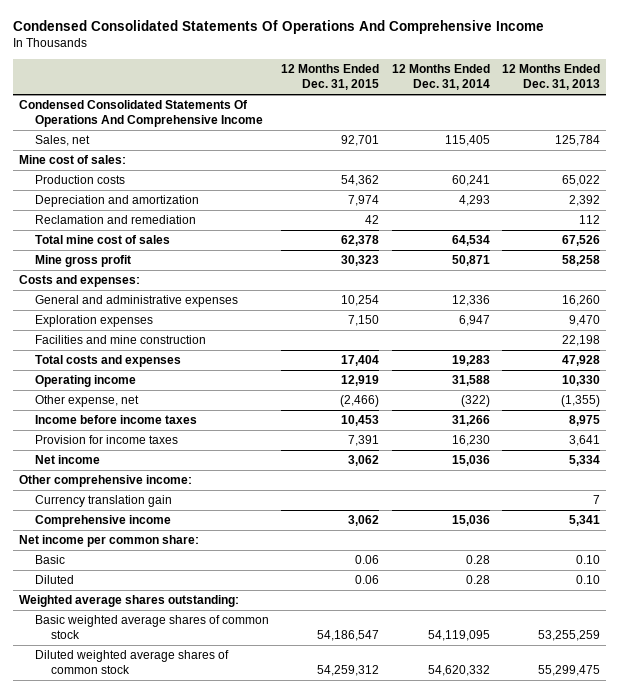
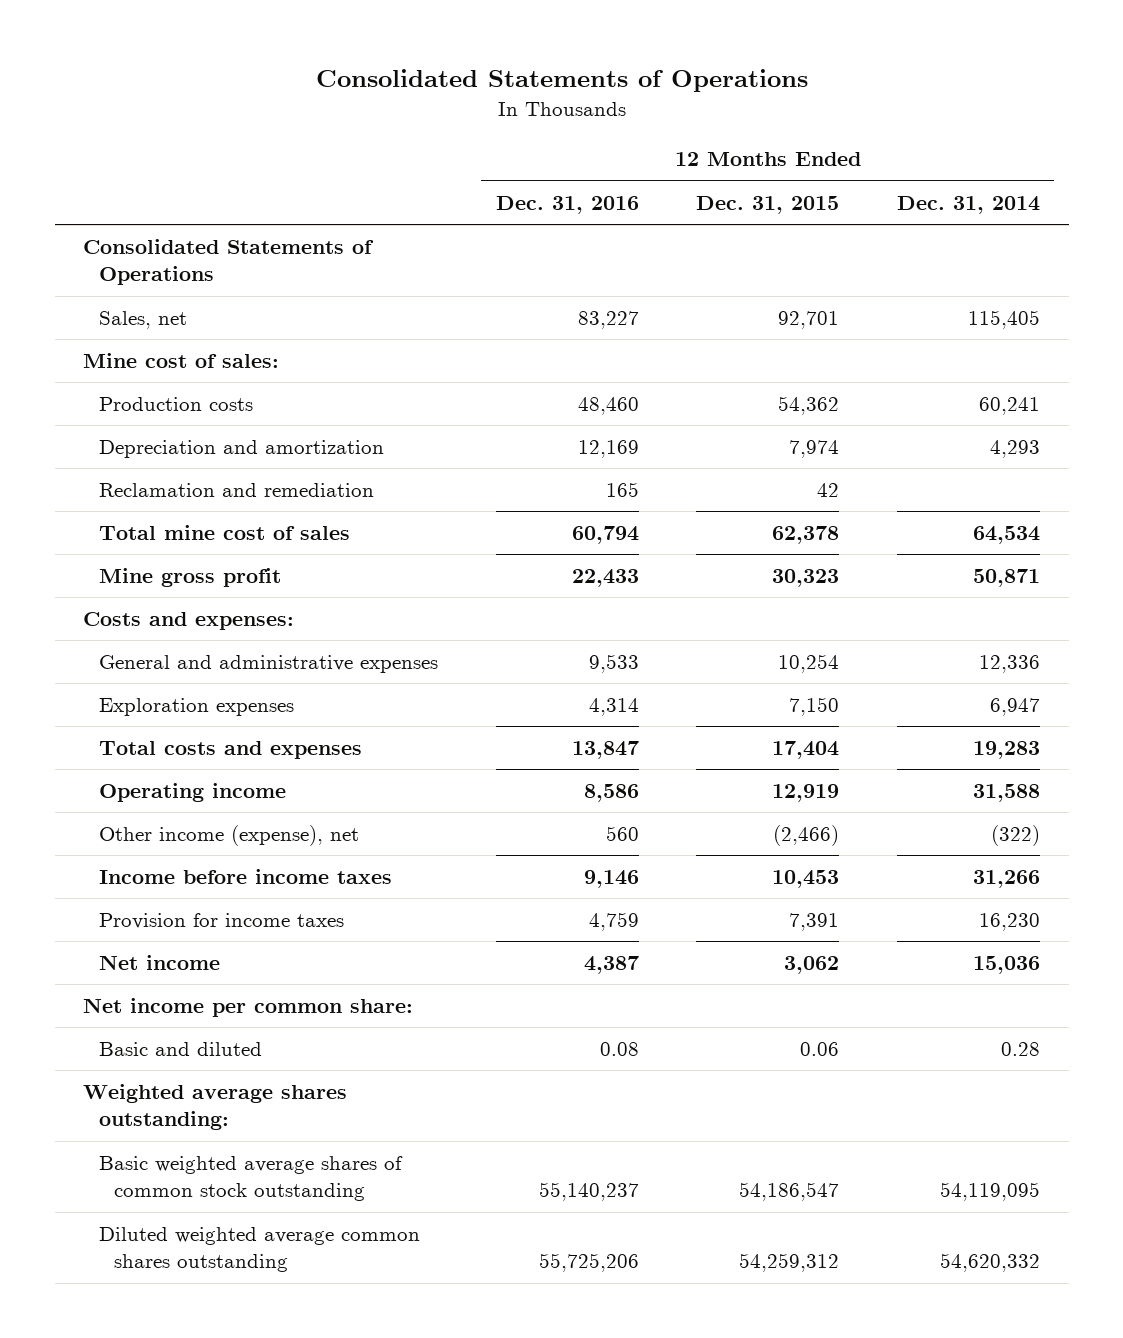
- Condensed Consolidated Statements Of Operations And Comprehensive Income
+ Consolidated Statements of Operations
- | 12 Months Ended Dec. 31, 2015 | 12 Months Ended Dec. 31, 2014 | 12 Months Ended Dec. 31, 2013
+ | 12 Months Ended Dec. 31, 2016 | 12 Months Ended Dec. 31, 2015 | 12 Months Ended Dec. 31, 2014
- Condensed Consolidated Statements Of Operations And Comprehensive Income
+ Consolidated Statements of Operations
- Facilities and mine construction | | | 22,198
- Other expense, net | (2,466) | (322) | (1,355)
+ Other income (expense), net | 560 | (2,466) | (322)
- Other comprehensive income:
- Currency translation gain | | | 7
- Comprehensive income | 3,062 | 15,036 | 5,341
- Basic | 0.06 | 0.28 | 0.10
- Diluted | 0.06 | 0.28 | 0.10
+ Basic and diluted | 0.08 | 0.06 | 0.28
- Basic weighted average shares of common stock | 54,186,547 | 54,119,095 | 53,255,259
- Diluted weighted average shares of common stock | 54,259,312 | 54,620,332 | 55,299,475
+ Basic weighted average shares of common stock outstanding | 55,140,237 | 54,186,547 | 54,119,095
+ Diluted weighted average common shares outstanding | 55,725,206 | 54,259,312 | 54,620,332

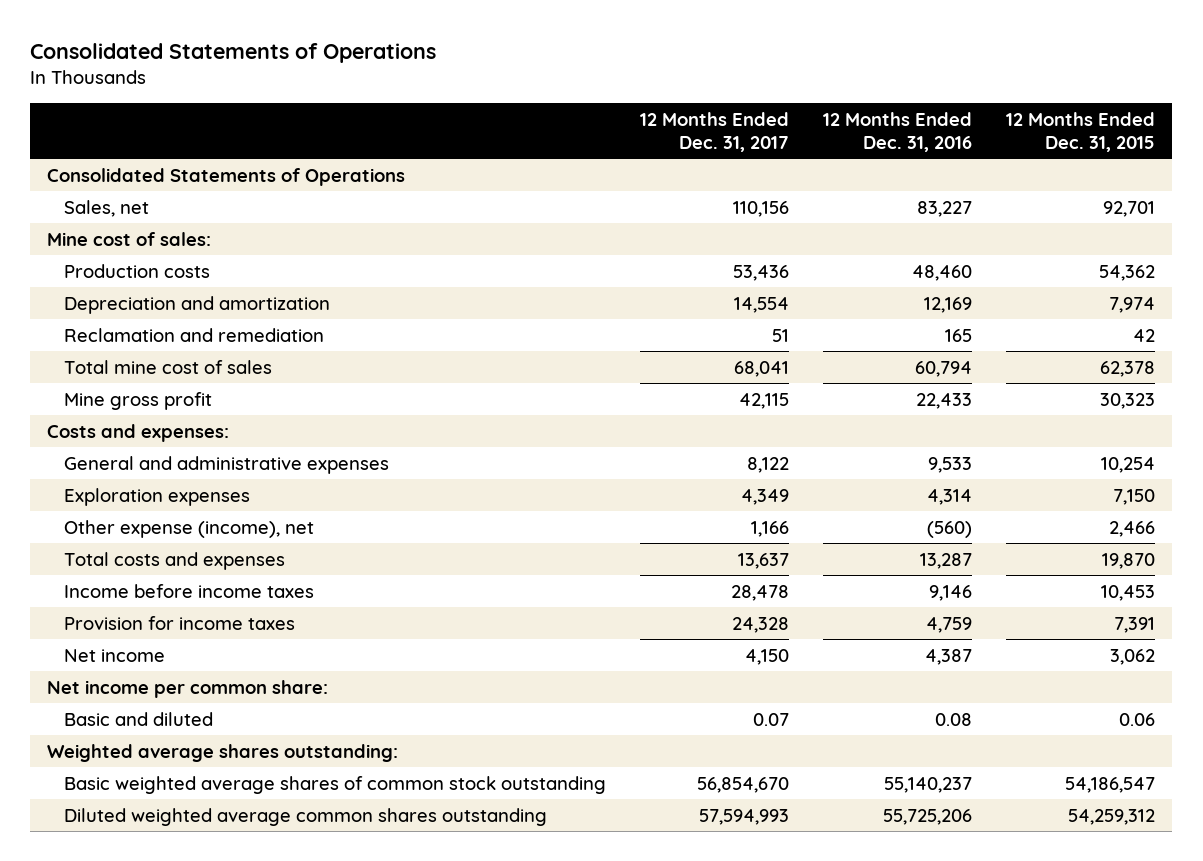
- | 12 Months Ended Dec. 31, 2016 | 12 Months Ended Dec. 31, 2015 | 12 Months Ended Dec. 31, 2014
+ | 12 Months Ended Dec. 31, 2017 | 12 Months Ended Dec. 31, 2016 | 12 Months Ended Dec. 31, 2015
- Total costs and expenses | 13,847 | 17,404 | 19,283
- Operating income | 8,586 | 12,919 | 31,588
- Other income (expense), net | 560 | (2,466) | (322)
+ Other expense (income), net | 1,166 | (560) | 2,466
+ Total costs and expenses | 13,637 | 13,287 | 19,870

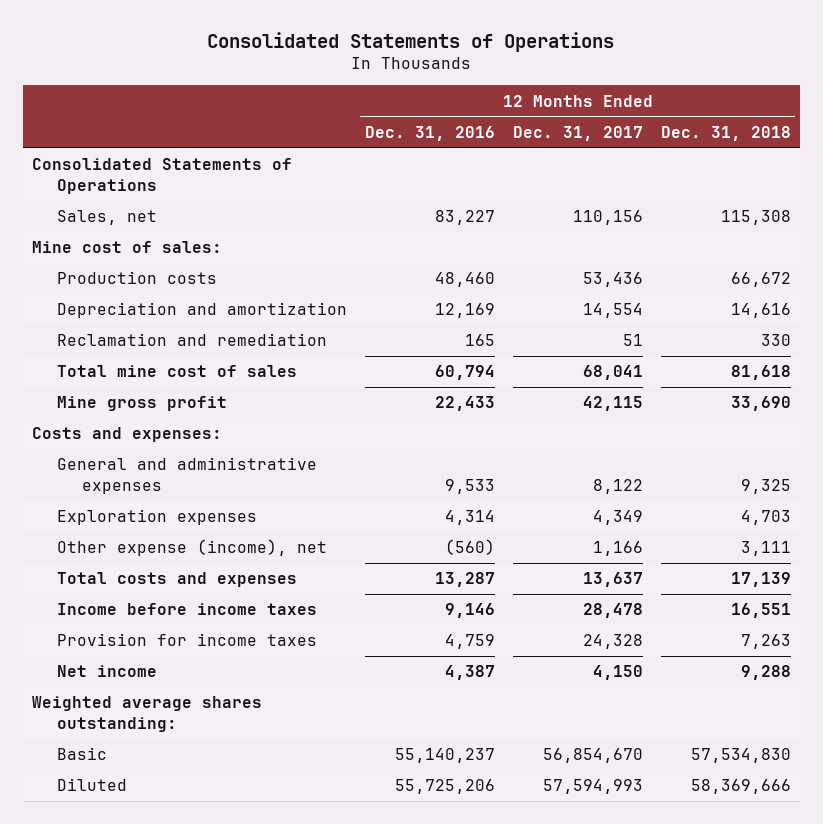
- | 12 Months Ended Dec. 31, 2017 | 12 Months Ended Dec. 31, 2016 | 12 Months Ended Dec. 31, 2015
+ | 12 Months Ended Dec. 31, 2016 | 12 Months Ended Dec. 31, 2017 | 12 Months Ended Dec. 31, 2018
- Net income per common share:
- Basic and diluted | 0.07 | 0.08 | 0.06
- Basic weighted average shares of common stock outstanding | 56,854,670 | 55,140,237 | 54,186,547
- Diluted weighted average common shares outstanding | 57,594,993 | 55,725,206 | 54,259,312
+ Basic | 55,140,237 | 56,854,670 | 57,534,830
+ Diluted | 55,725,206 | 57,594,993 | 58,369,666

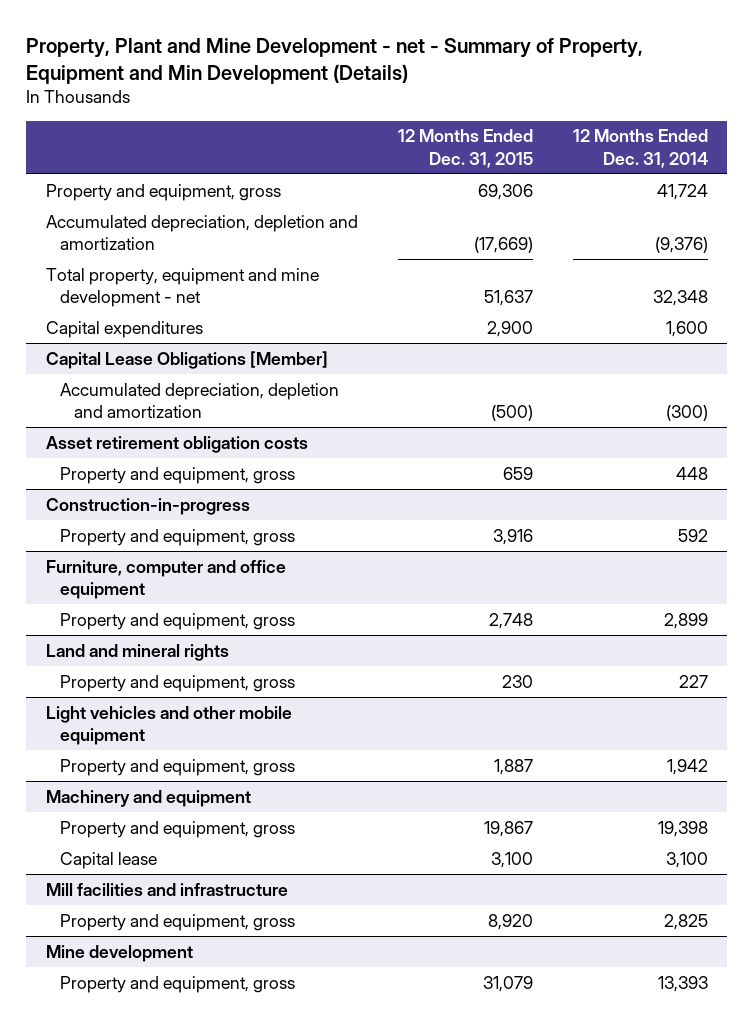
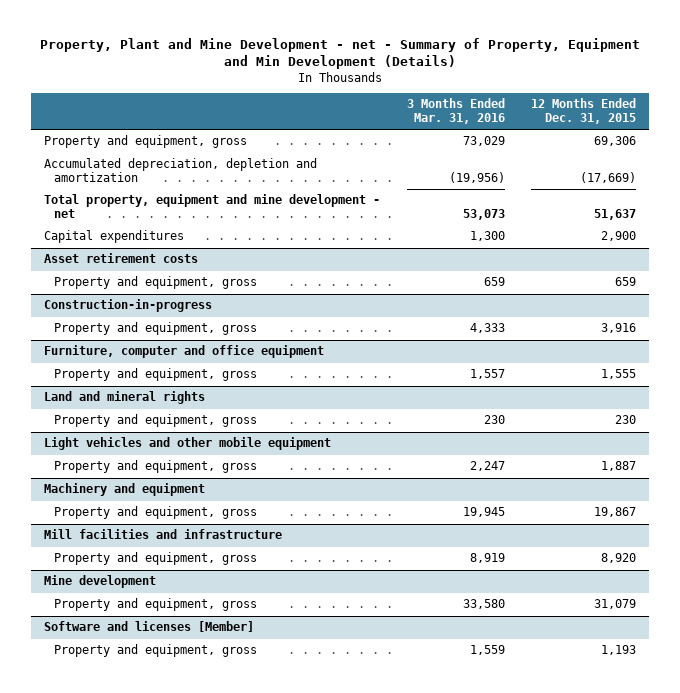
- | 12 Months Ended Dec. 31, 2015 | 12 Months Ended Dec. 31, 2014
+ | 3 Months Ended Mar. 31, 2016 | 12 Months Ended Dec. 31, 2015
- Capital Lease Obligations [Member]
- Accumulated depreciation, depletion and amortization | (500) | (300)
- Asset retirement obligation costs
+ Asset retirement costs
@ Furniture, computer and office equipment
- Property and equipment, gross | 2,748 | 2,899
+ Property and equipment, gross | 1,557 | 1,555
@ Machinery and equipment
- Capital lease | 3,100 | 3,100
+ Software and licenses [Member]
+ Property and equipment, gross | 1,559 | 1,193

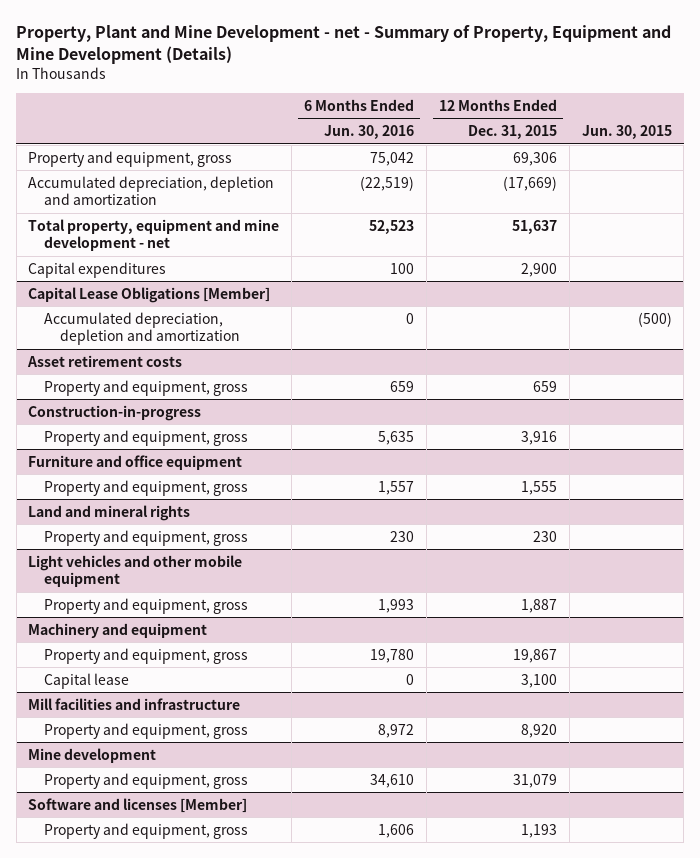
- Property, Plant and Mine Development - net - Summary of Property, Equipment and Min Development (Details)
+ Property, Plant and Mine Development - net - Summary of Property, Equipment and Mine Development (Details)
- | 3 Months Ended Mar. 31, 2016 | 12 Months Ended Dec. 31, 2015
+ | 6 Months Ended Jun. 30, 2016 | 12 Months Ended Dec. 31, 2015 | Jun. 30, 2015
+ Capital Lease Obligations [Member]
+ Accumulated depreciation, depletion and amortization | 0 | | (500)
- Furniture, computer and office equipment
+ Furniture and office equipment
@ Machinery and equipment
+ Capital lease | 0 | 3,100 |

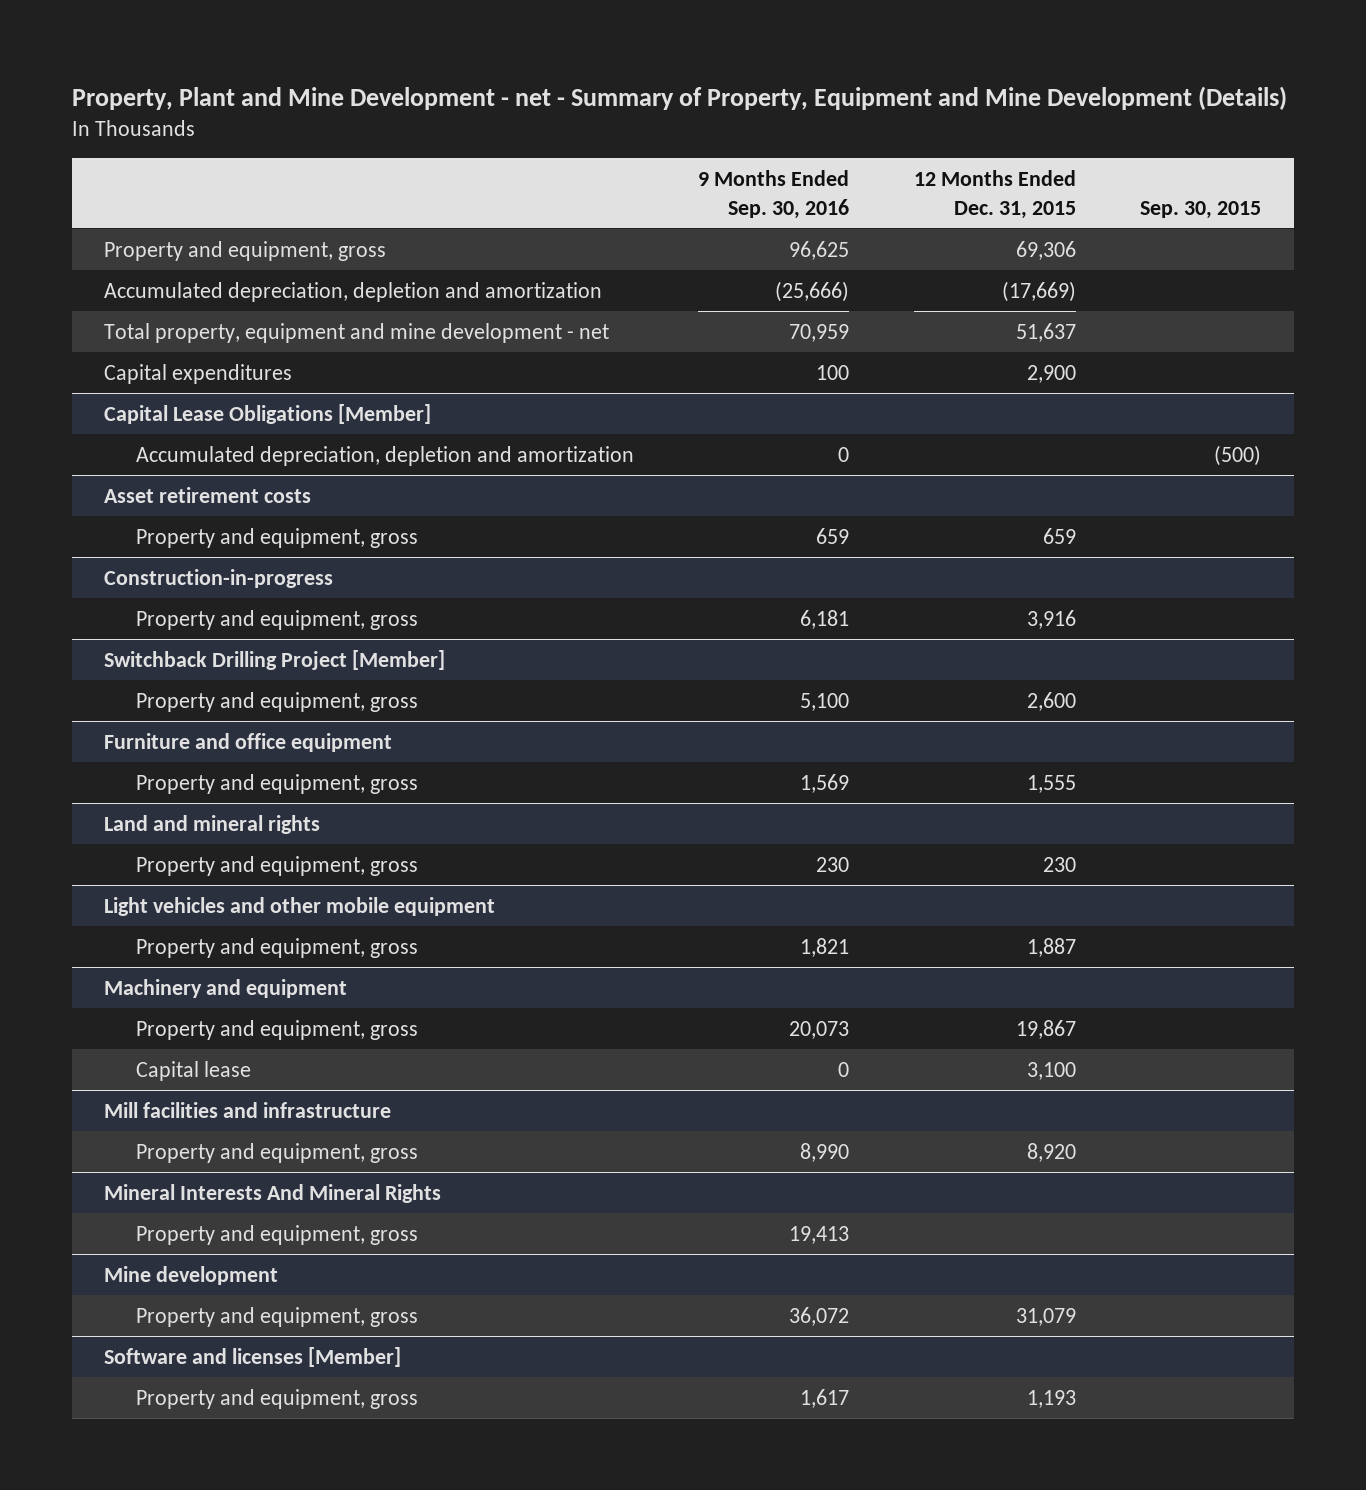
- | 6 Months Ended Jun. 30, 2016 | 12 Months Ended Dec. 31, 2015 | Jun. 30, 2015
+ | 9 Months Ended Sep. 30, 2016 | 12 Months Ended Dec. 31, 2015 | Sep. 30, 2015
+ Switchback Drilling Project [Member]
+ Property and equipment, gross | 5,100 | 2,600 |
+ Mineral Interests And Mineral Rights
+ Property and equipment, gross | 19,413 | |

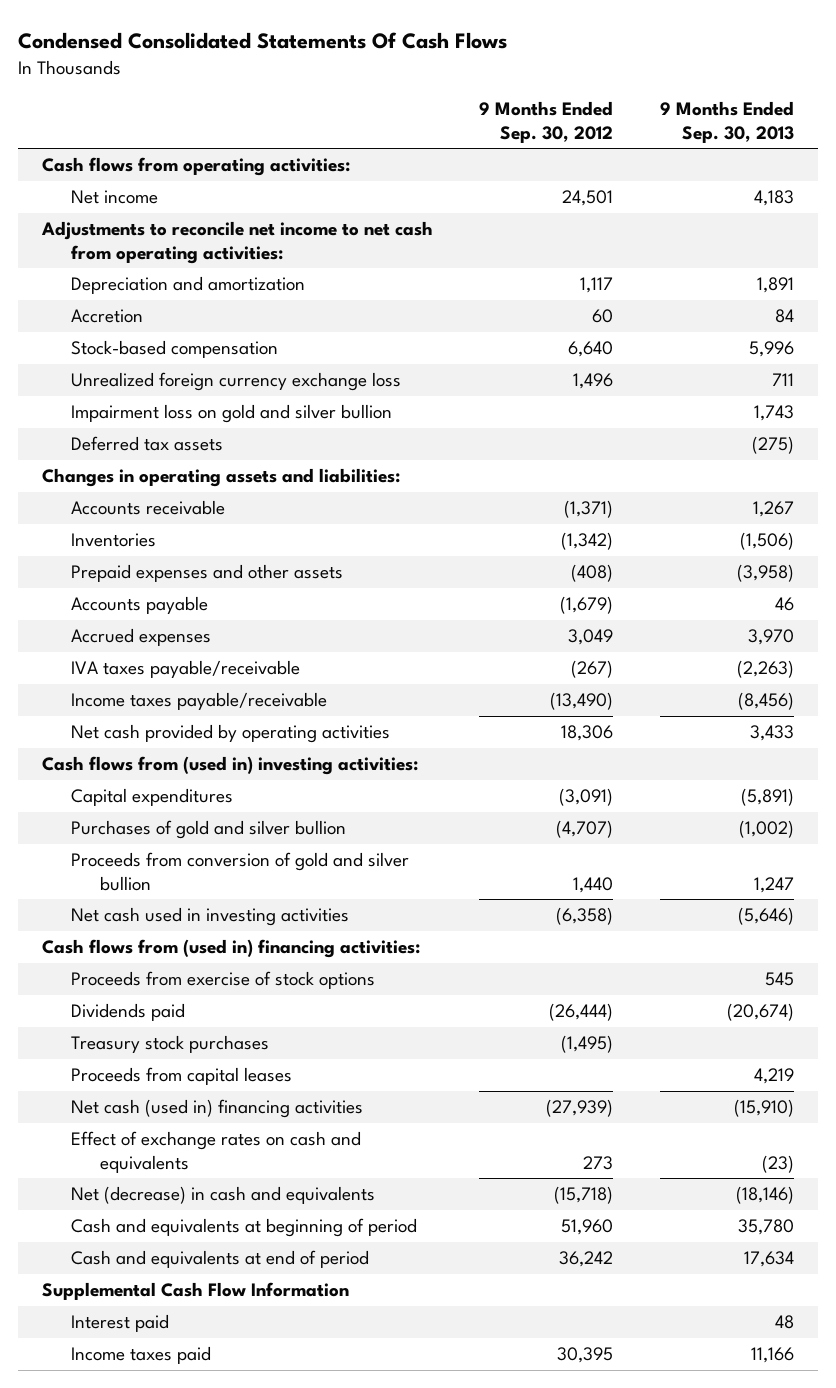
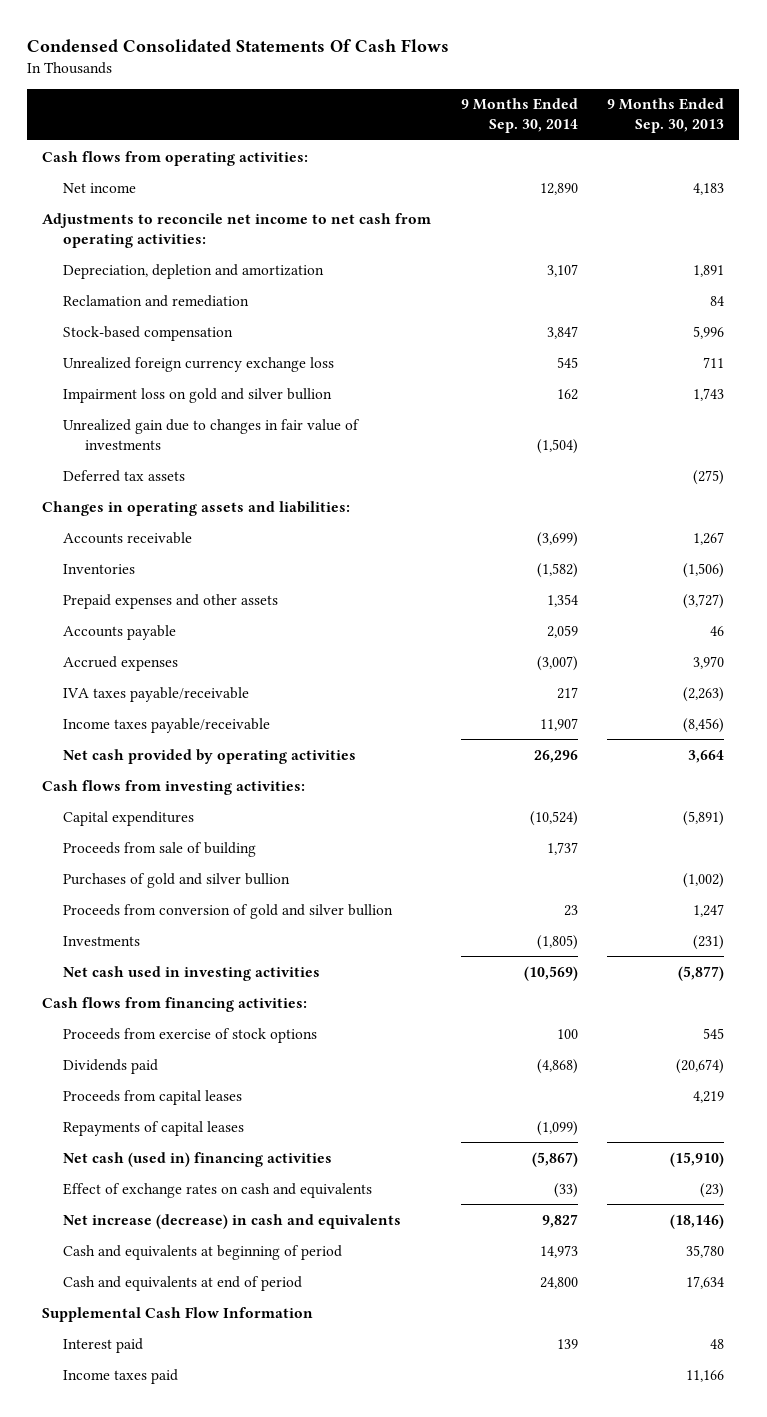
- | 9 Months Ended Sep. 30, 2012 | 9 Months Ended Sep. 30, 2013
+ | 9 Months Ended Sep. 30, 2014 | 9 Months Ended Sep. 30, 2013
- Depreciation and amortization | 1,117 | 1,891
- Accretion | 60 | 84
+ Depreciation, depletion and amortization | 3,107 | 1,891
+ Reclamation and remediation | | 84
+ Unrealized gain due to changes in fair value of investments | (1,504) |
- Prepaid expenses and other assets | (408) | (3,958)
+ Prepaid expenses and other assets | 1,354 | (3,727)
- Net cash provided by operating activities | 18,306 | 3,433
- Cash flows from (used in) investing activities:
+ Net cash provided by operating activities | 26,296 | 3,664
+ Cash flows from investing activities:
+ Proceeds from sale of building | 1,737 |
- Net cash used in investing activities | (6,358) | (5,646)
- Cash flows from (used in) financing activities:
+ Investments | (1,805) | (231)
+ Net cash used in investing activities | (10,569) | (5,877)
+ Cash flows from financing activities:
- Treasury stock purchases | (1,495) |
+ Repayments of capital leases | (1,099) |
- Net (decrease) in cash and equivalents | (15,718) | (18,146)
+ Net increase (decrease) in cash and equivalents | 9,827 | (18,146)

